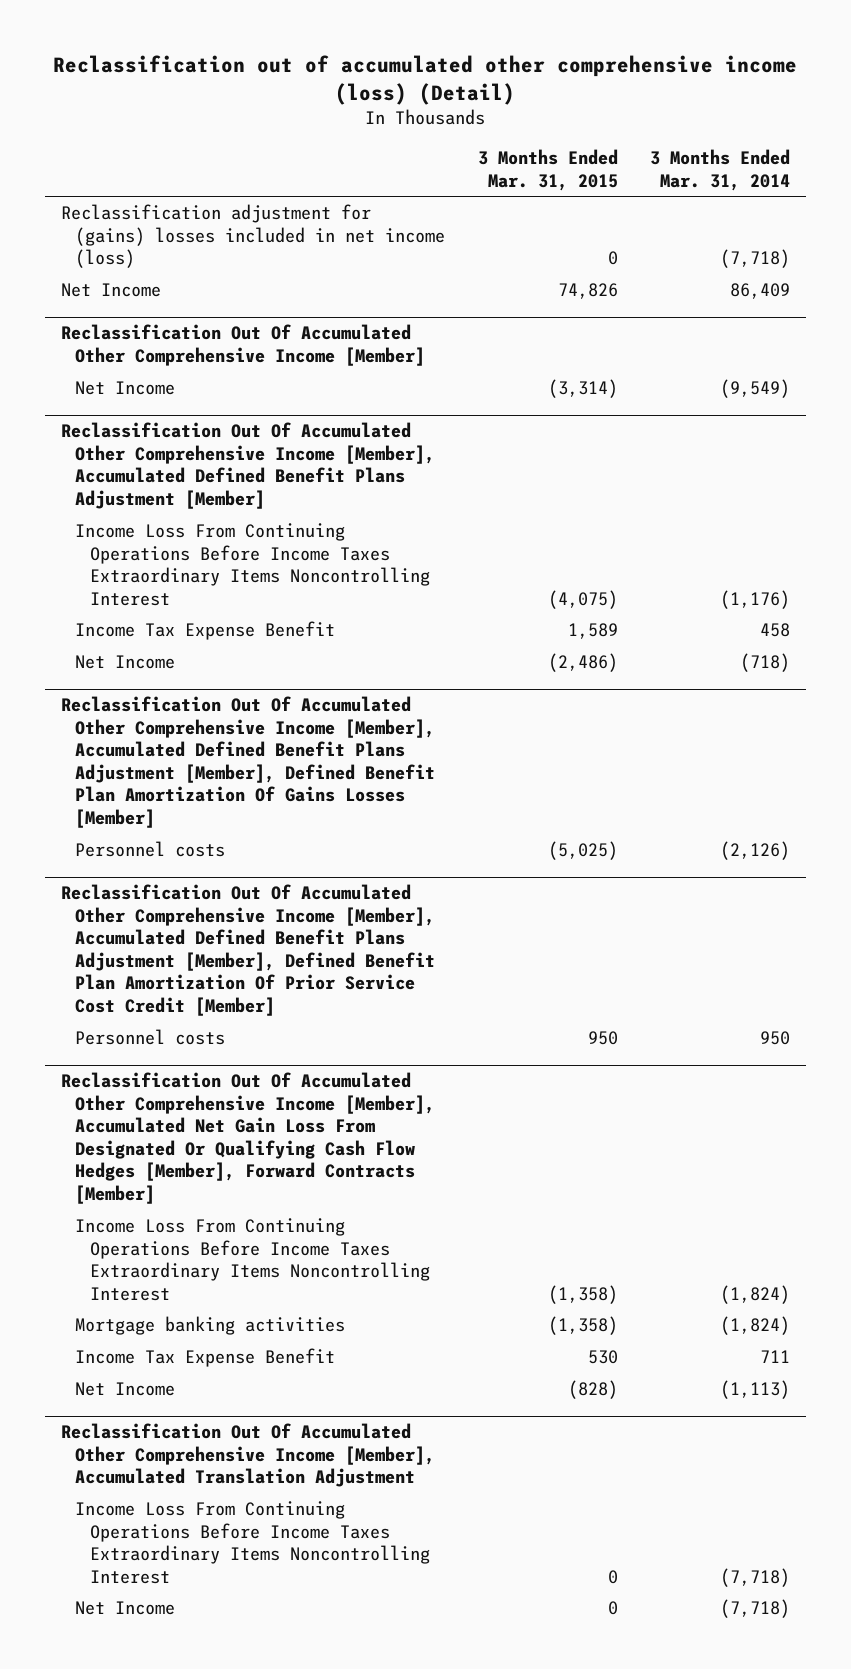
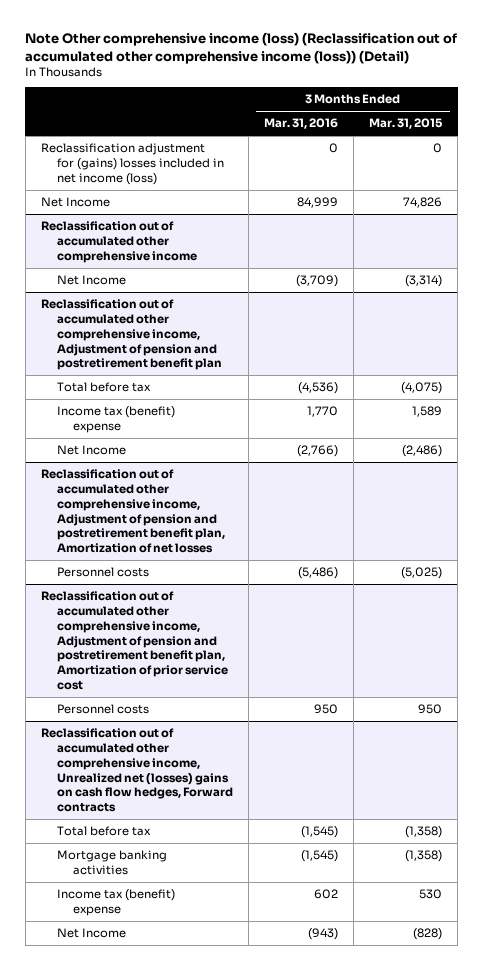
- Reclassification out of accumulated other comprehensive income (loss) (Detail)
+ Note Other comprehensive income (loss) (Reclassification out of accumulated other comprehensive income (loss)) (Detail)
- | 3 Months Ended Mar. 31, 2015 | 3 Months Ended Mar. 31, 2014
+ | 3 Months Ended Mar. 31, 2016 | 3 Months Ended Mar. 31, 2015
- Reclassification Out Of Accumulated Other Comprehensive Income [Member]
+ Reclassification out of accumulated other comprehensive income
- Reclassification Out Of Accumulated Other Comprehensive Income [Member], Accumulated Defined Benefit Plans Adjustment [Member]
- Income Loss From Continuing Operations Before Income Taxes Extraordinary Items Noncontrolling Interest | (4,075) | (1,176)
- Income Tax Expense Benefit | 1,589 | 458
+ Reclassification out of accumulated other comprehensive income, Adjustment of pension and postretirement benefit plan
+ Total before tax | (4,536) | (4,075)
+ Income tax (benefit) expense | 1,770 | 1,589
- Reclassification Out Of Accumulated Other Comprehensive Income [Member], Accumulated Defined Benefit Plans Adjustment [Member], Defined Benefit Plan Amortization Of Gains Losses [Member]
+ Reclassification out of accumulated other comprehensive income, Adjustment of pension and postretirement benefit plan, Amortization of net losses
- Reclassification Out Of Accumulated Other Comprehensive Income [Member], Accumulated Defined Benefit Plans Adjustment [Member], Defined Benefit Plan Amortization Of Prior Service Cost Credit [Member]
+ Reclassification out of accumulated other comprehensive income, Adjustment of pension and postretirement benefit plan, Amortization of prior service cost
- Reclassification Out Of Accumulated Other Comprehensive Income [Member], Accumulated Net Gain Loss From Designated Or Qualifying Cash Flow Hedges [Member], Forward Contracts [Member]
- Income Loss From Continuing Operations Before Income Taxes Extraordinary Items Noncontrolling Interest | (1,358) | (1,824)
+ Reclassification out of accumulated other comprehensive income, Unrealized net (losses) gains on cash flow hedges, Forward contracts
+ Total before tax | (1,545) | (1,358)
- Income Tax Expense Benefit | 530 | 711
+ Income tax (benefit) expense | 602 | 530
- Reclassification Out Of Accumulated Other Comprehensive Income [Member], Accumulated Translation Adjustment
- Income Loss From Continuing Operations Before Income Taxes Extraordinary Items Noncontrolling Interest | 0 | (7,718)
- Net Income | 0 | (7,718)

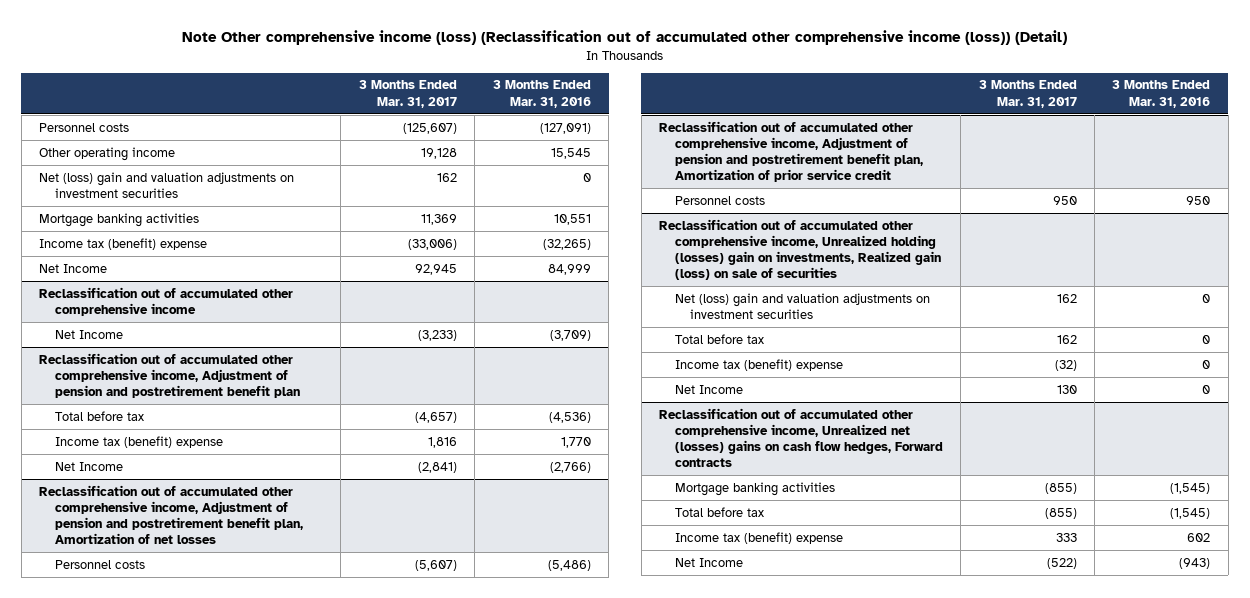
- | 3 Months Ended Mar. 31, 2016 | 3 Months Ended Mar. 31, 2015
+ | 3 Months Ended Mar. 31, 2017 | 3 Months Ended Mar. 31, 2016
- Reclassification adjustment for (gains) losses included in net income (loss) | 0 | 0
+ Personnel costs | (125,607) | (127,091)
+ Other operating income | 19,128 | 15,545
+ Net (loss) gain and valuation adjustments on investment securities | 162 | 0
+ Mortgage banking activities | 11,369 | 10,551
+ Income tax (benefit) expense | (33,006) | (32,265)
- Reclassification out of accumulated other comprehensive income, Adjustment of pension and postretirement benefit plan, Amortization of prior service cost
+ Reclassification out of accumulated other comprehensive income, Adjustment of pension and postretirement benefit plan, Amortization of prior service credit
+ Reclassification out of accumulated other comprehensive income, Unrealized holding (losses) gain on investments, Realized gain (loss) on sale of securities
+ Net (loss) gain and valuation adjustments on investment securities | 162 | 0
+ Total before tax | 162 | 0
+ Income tax (benefit) expense | (32) | 0
+ Net Income | 130 | 0
@ Reclassification out of accumulated other comprehensive income, Unrealized net (losses) gains on cash flow hedges, Forward contracts
moved down: Total before tax | (855) | (1,545)

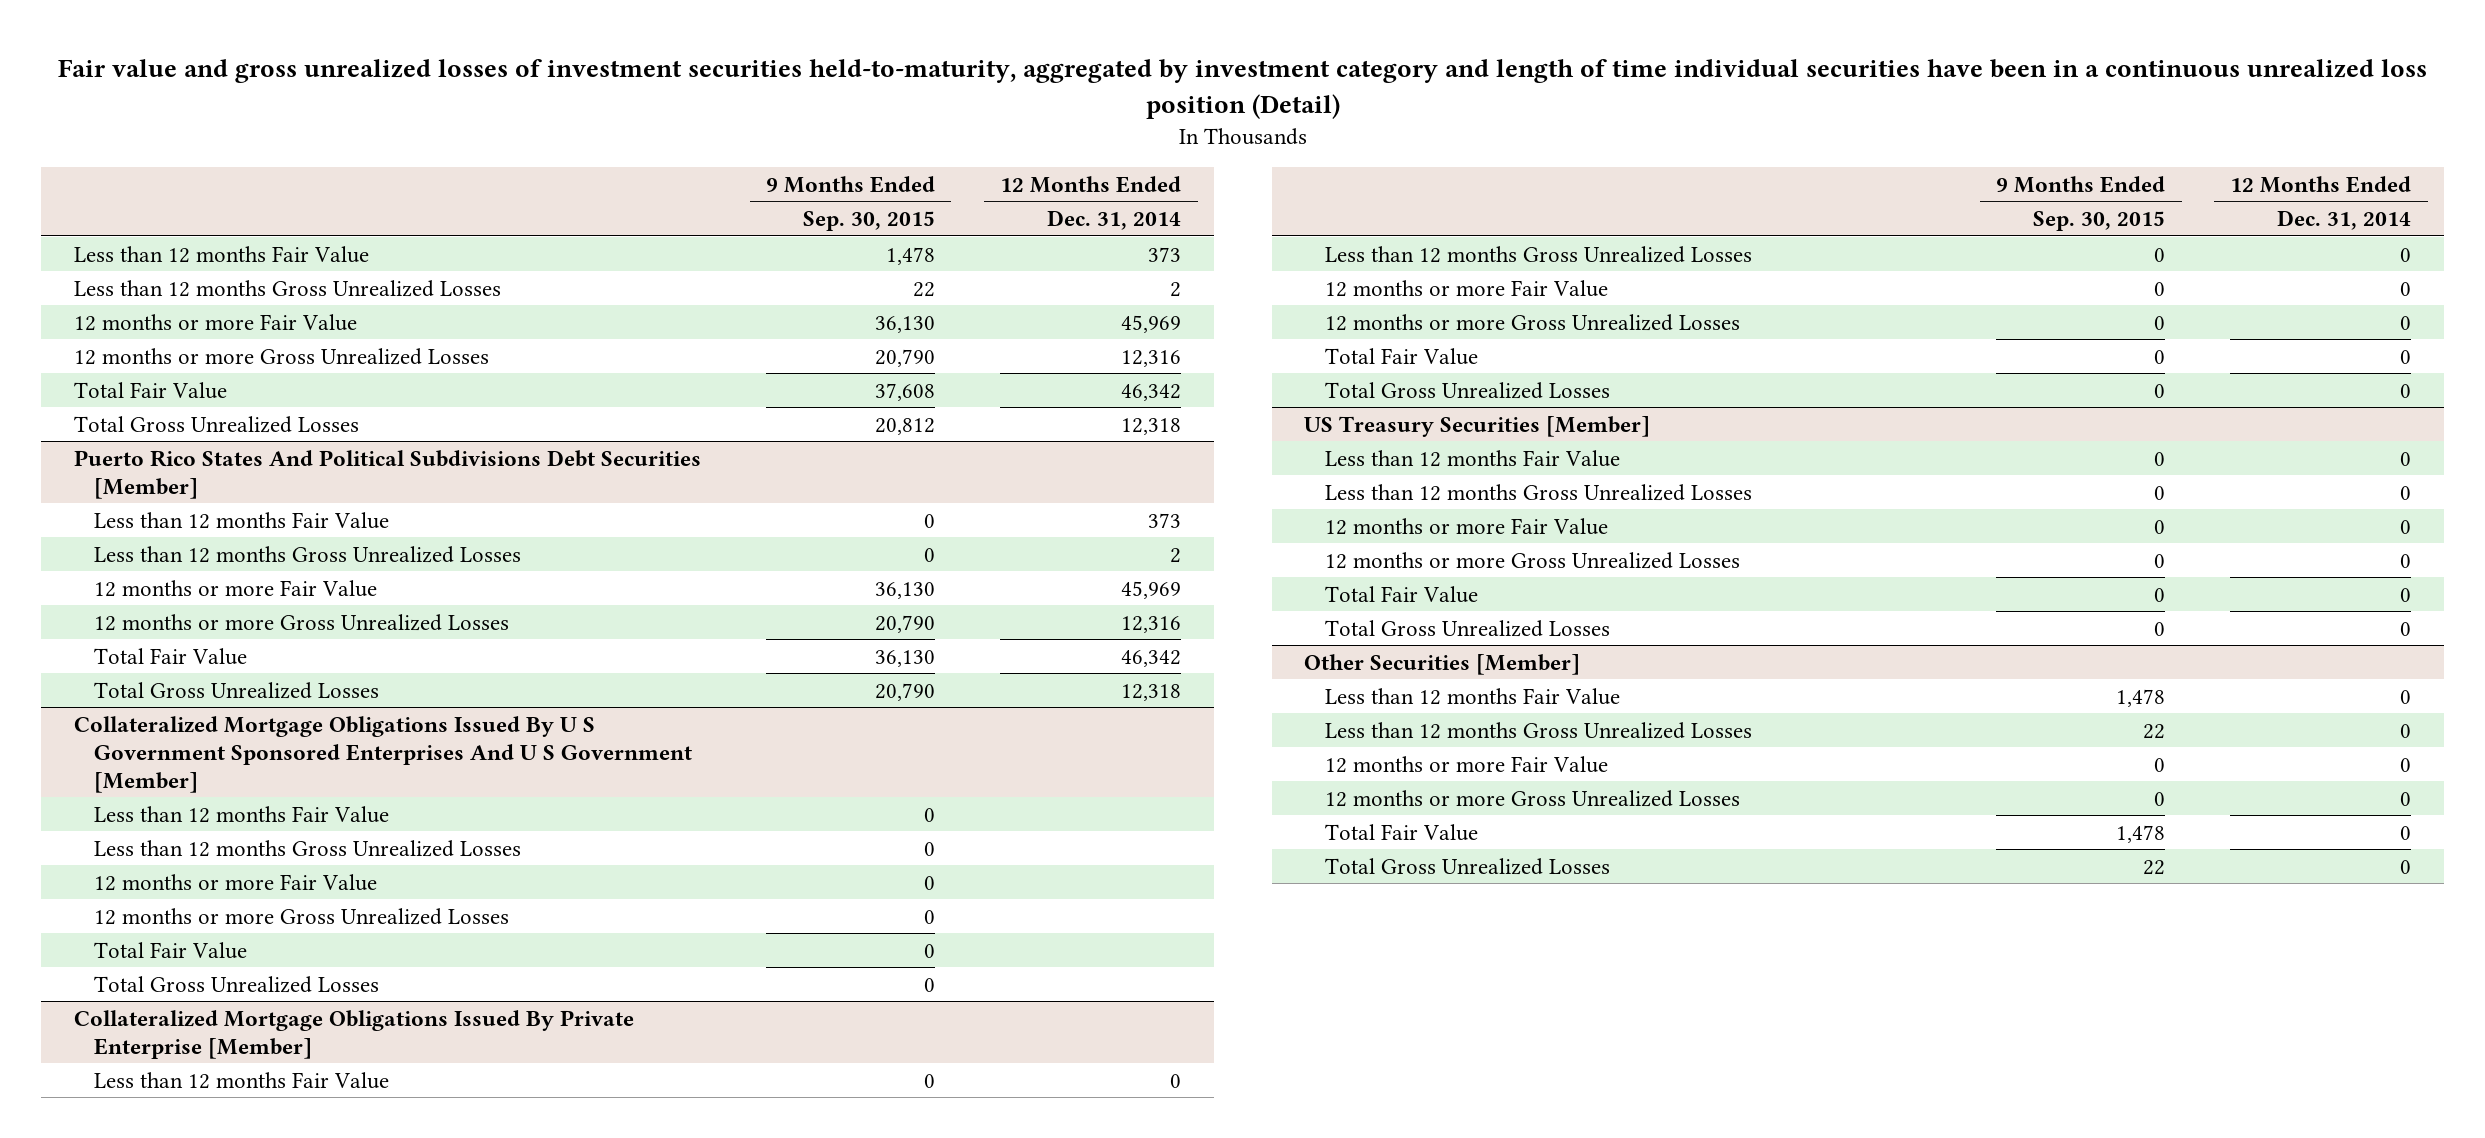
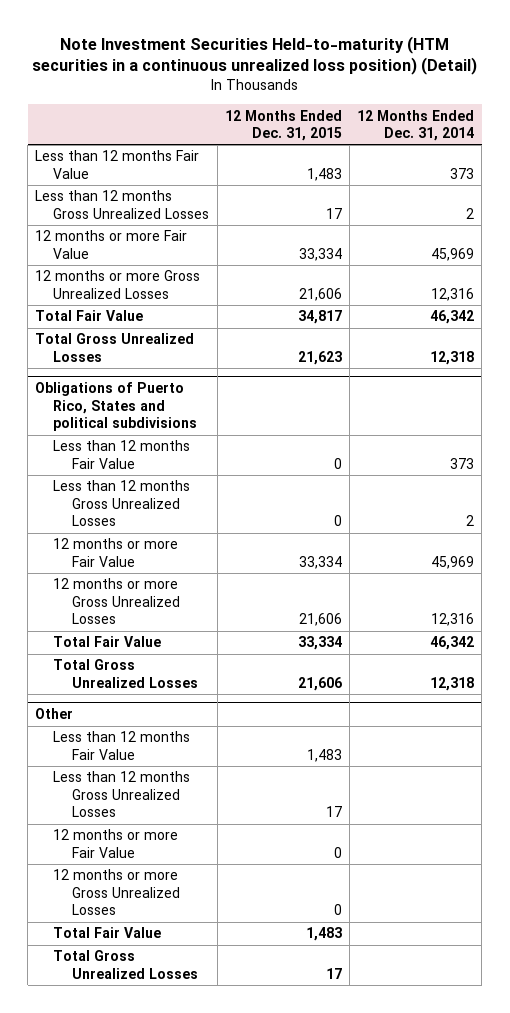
- Fair value and gross unrealized losses of investment securities held-to-maturity, aggregated by investment category and length of time individual securities have been in a continuous unrealized loss position (Detail)
+ Note Investment Securities Held-to-maturity (HTM securities in a continuous unrealized loss position) (Detail)
- | 9 Months Ended Sep. 30, 2015 | 12 Months Ended Dec. 31, 2014
+ | 12 Months Ended Dec. 31, 2015 | 12 Months Ended Dec. 31, 2014
- Puerto Rico States And Political Subdivisions Debt Securities [Member]
+ Obligations of Puerto Rico, States and political subdivisions
- Collateralized Mortgage Obligations Issued By U S Government Sponsored Enterprises And U S Government [Member]
+ Other
- Collateralized Mortgage Obligations Issued By Private Enterprise [Member]
- Less than 12 months Fair Value | 0 | 0
- Less than 12 months Gross Unrealized Losses | 0 | 0
- 12 months or more Fair Value | 0 | 0
- 12 months or more Gross Unrealized Losses | 0 | 0
- Total Fair Value | 0 | 0
- Total Gross Unrealized Losses | 0 | 0
- US Treasury Securities [Member]
- Less than 12 months Fair Value | 0 | 0
- Less than 12 months Gross Unrealized Losses | 0 | 0
- 12 months or more Fair Value | 0 | 0
- 12 months or more Gross Unrealized Losses | 0 | 0
- Total Fair Value | 0 | 0
- Total Gross Unrealized Losses | 0 | 0
- Other Securities [Member]
- Less than 12 months Fair Value | 1,478 | 0
- Less than 12 months Gross Unrealized Losses | 22 | 0
- 12 months or more Fair Value | 0 | 0
- 12 months or more Gross Unrealized Losses | 0 | 0
- Total Fair Value | 1,478 | 0
- Total Gross Unrealized Losses | 22 | 0

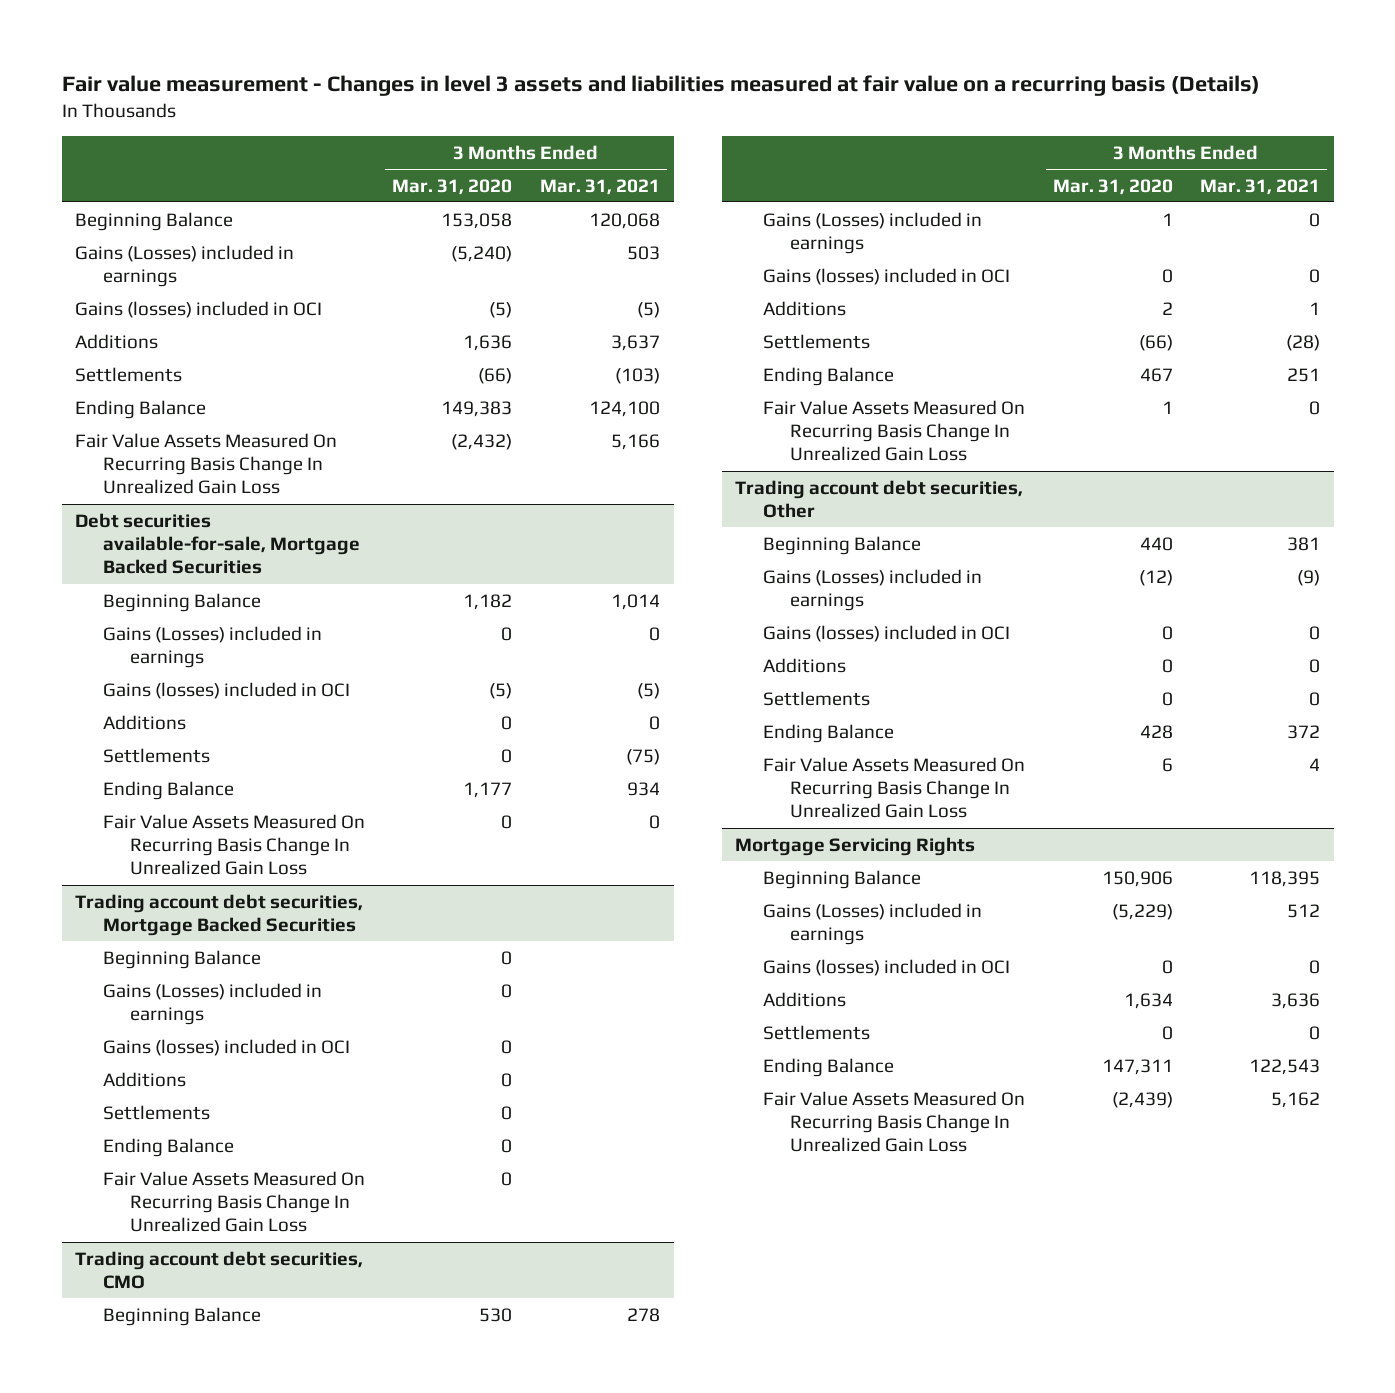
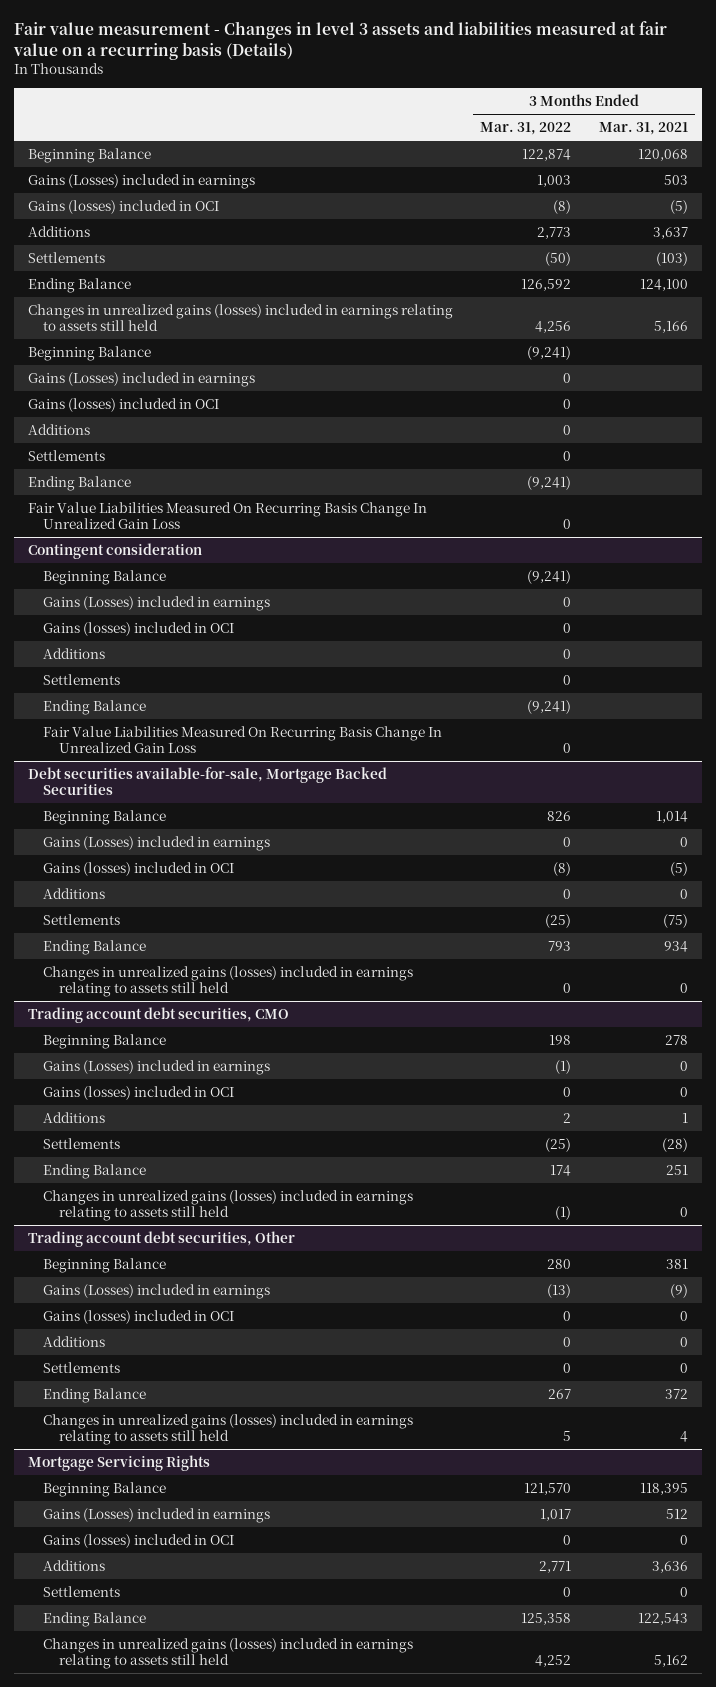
- | 3 Months Ended Mar. 31, 2020 | 3 Months Ended Mar. 31, 2021
+ | 3 Months Ended Mar. 31, 2022 | 3 Months Ended Mar. 31, 2021
- Fair Value Assets Measured On Recurring Basis Change In Unrealized Gain Loss | (2,432) | 5,166
+ Changes in unrealized gains (losses) included in earnings relating to assets still held | 4,256 | 5,166
+ Beginning Balance | (9,241) |
+ Gains (Losses) included in earnings | 0 |
+ Gains (losses) included in OCI | 0 |
+ Additions | 0 |
+ Settlements | 0 |
+ Ending Balance | (9,241) |
+ Fair Value Liabilities Measured On Recurring Basis Change In Unrealized Gain Loss | 0 |
+ Contingent consideration
+ Beginning Balance | (9,241) |
+ Gains (Losses) included in earnings | 0 |
+ Gains (losses) included in OCI | 0 |
+ Additions | 0 |
+ Settlements | 0 |
+ Ending Balance | (9,241) |
+ Fair Value Liabilities Measured On Recurring Basis Change In Unrealized Gain Loss | 0 |
@ Debt securities available-for-sale, Mortgage Backed Securities
- Fair Value Assets Measured On Recurring Basis Change In Unrealized Gain Loss | 0 | 0
- Trading account debt securities, Mortgage Backed Securities
- Beginning Balance | 0 |
- Gains (Losses) included in earnings | 0 |
- Gains (losses) included in OCI | 0 |
- Additions | 0 |
- Settlements | 0 |
- Ending Balance | 0 |
- Fair Value Assets Measured On Recurring Basis Change In Unrealized Gain Loss | 0 |
@ Debt securities available-for-sale, Mortgage Backed Securities
+ Changes in unrealized gains (losses) included in earnings relating to assets still held | 0 | 0
@ Trading account debt securities, CMO
- Fair Value Assets Measured On Recurring Basis Change In Unrealized Gain Loss | 1 | 0
+ Changes in unrealized gains (losses) included in earnings relating to assets still held | (1) | 0
@ Trading account debt securities, Other
- Fair Value Assets Measured On Recurring Basis Change In Unrealized Gain Loss | 6 | 4
+ Changes in unrealized gains (losses) included in earnings relating to assets still held | 5 | 4
@ Mortgage Servicing Rights
- Fair Value Assets Measured On Recurring Basis Change In Unrealized Gain Loss | (2,439) | 5,162
+ Changes in unrealized gains (losses) included in earnings relating to assets still held | 4,252 | 5,162

